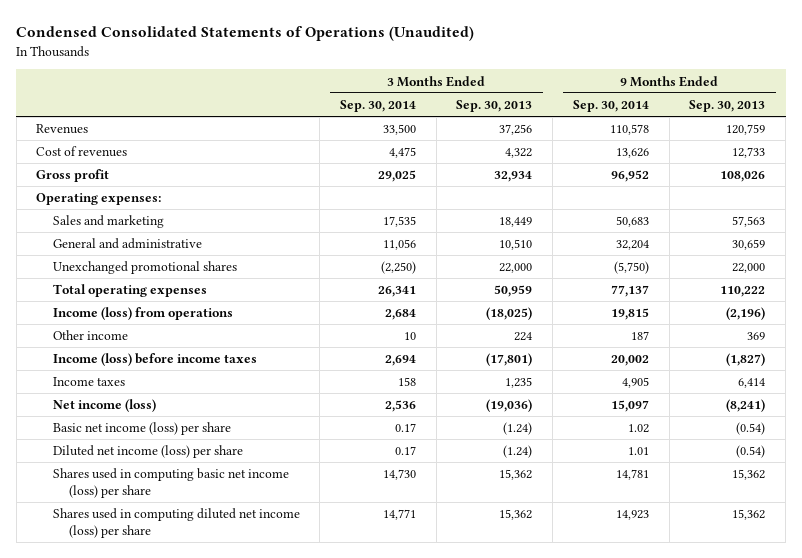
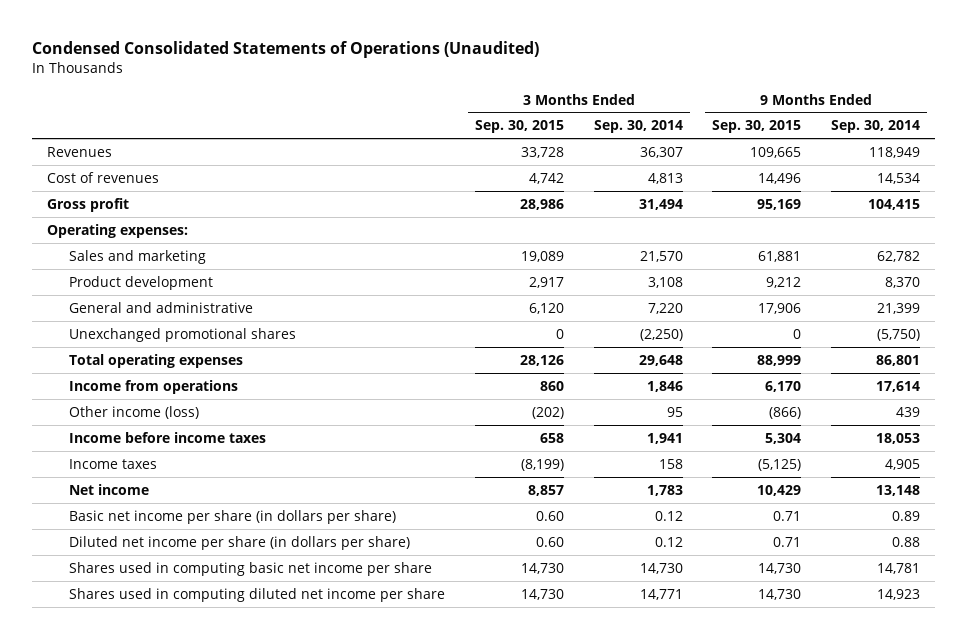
- | 3 Months Ended Sep. 30, 2014 | 3 Months Ended Sep. 30, 2013 | 9 Months Ended Sep. 30, 2014 | 9 Months Ended Sep. 30, 2013
+ | 3 Months Ended Sep. 30, 2015 | 3 Months Ended Sep. 30, 2014 | 9 Months Ended Sep. 30, 2015 | 9 Months Ended Sep. 30, 2014
- Revenues | 33,500 | 37,256 | 110,578 | 120,759
- Cost of revenues | 4,475 | 4,322 | 13,626 | 12,733
- Gross profit | 29,025 | 32,934 | 96,952 | 108,026
+ Revenues | 33,728 | 36,307 | 109,665 | 118,949
+ Cost of revenues | 4,742 | 4,813 | 14,496 | 14,534
+ Gross profit | 28,986 | 31,494 | 95,169 | 104,415
- Sales and marketing | 17,535 | 18,449 | 50,683 | 57,563
- General and administrative | 11,056 | 10,510 | 32,204 | 30,659
+ Sales and marketing | 19,089 | 21,570 | 61,881 | 62,782
+ Product development | 2,917 | 3,108 | 9,212 | 8,370
+ General and administrative | 6,120 | 7,220 | 17,906 | 21,399
- Total operating expenses | 26,341 | 50,959 | 77,137 | 110,222
- Income (loss) from operations | 2,684 | (18,025) | 19,815 | (2,196)
- Other income | 10 | 224 | 187 | 369
- Income (loss) before income taxes | 2,694 | (17,801) | 20,002 | (1,827)
+ Total operating expenses | 28,126 | 29,648 | 88,999 | 86,801
+ Income from operations | 860 | 1,846 | 6,170 | 17,614
+ Other income (loss) | (202) | 95 | (866) | 439
+ Income before income taxes | 658 | 1,941 | 5,304 | 18,053
- Net income (loss) | 2,536 | (19,036) | 15,097 | (8,241)
- Basic net income (loss) per share | 0.17 | (1.24) | 1.02 | (0.54)
- Diluted net income (loss) per share | 0.17 | (1.24) | 1.01 | (0.54)
- Shares used in computing basic net income (loss) per share | 14,730 | 15,362 | 14,781 | 15,362
- Shares used in computing diluted net income (loss) per share | 14,771 | 15,362 | 14,923 | 15,362
+ Net income | 8,857 | 1,783 | 10,429 | 13,148
+ Basic net income per share (in dollars per share) | 0.60 | 0.12 | 0.71 | 0.89
+ Diluted net income per share (in dollars per share) | 0.60 | 0.12 | 0.71 | 0.88
+ Shares used in computing basic net income per share | 14,730 | 14,730 | 14,730 | 14,781
+ Shares used in computing diluted net income per share | 14,730 | 14,771 | 14,730 | 14,923

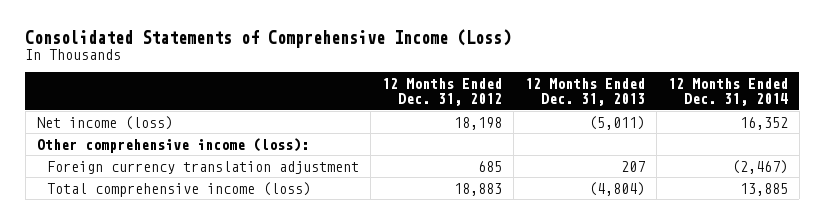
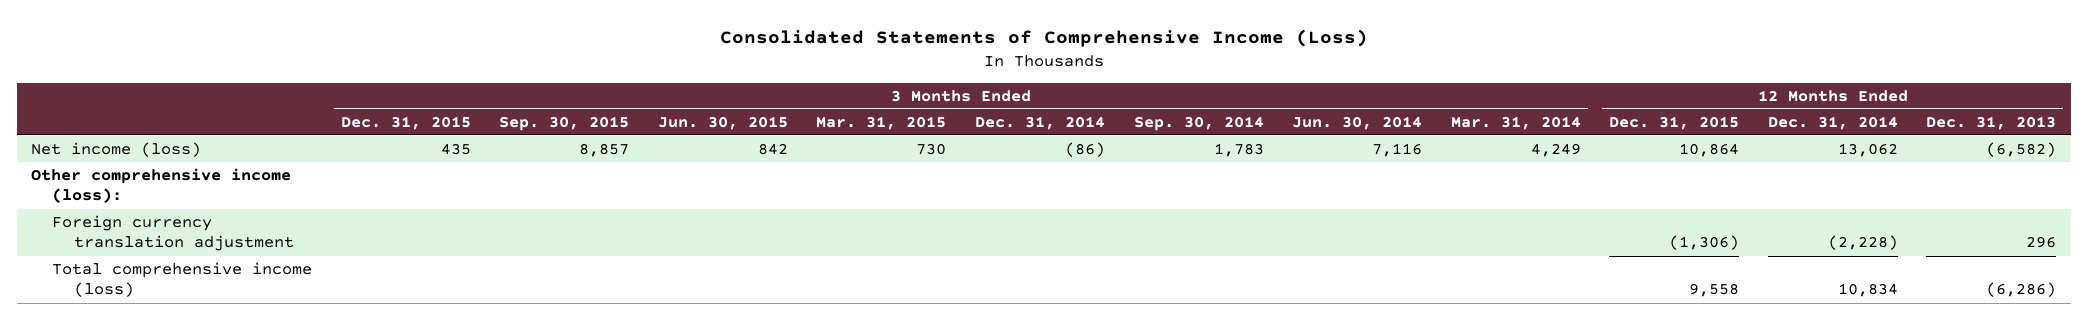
- | 12 Months Ended Dec. 31, 2012 | 12 Months Ended Dec. 31, 2013 | 12 Months Ended Dec. 31, 2014
+ | 3 Months Ended Dec. 31, 2015 | 3 Months Ended Sep. 30, 2015 | 3 Months Ended Jun. 30, 2015 | 3 Months Ended Mar. 31, 2015 | 3 Months Ended Dec. 31, 2014 | 3 Months Ended Sep. 30, 2014 | 3 Months Ended Jun. 30, 2014 | 3 Months Ended Mar. 31, 2014 | 12 Months Ended Dec. 31, 2015 | 12 Months Ended Dec. 31, 2014 | 12 Months Ended Dec. 31, 2013
- Net income (loss) | 18,198 | (5,011) | 16,352
+ Net income (loss) | 435 | 8,857 | 842 | 730 | (86) | 1,783 | 7,116 | 4,249 | 10,864 | 13,062 | (6,582)
- Foreign currency translation adjustment | 685 | 207 | (2,467)
- Total comprehensive income (loss) | 18,883 | (4,804) | 13,885
+ Foreign currency translation adjustment | | | | | | | | | (1,306) | (2,228) | 296
+ Total comprehensive income (loss) | | | | | | | | | 9,558 | 10,834 | (6,286)

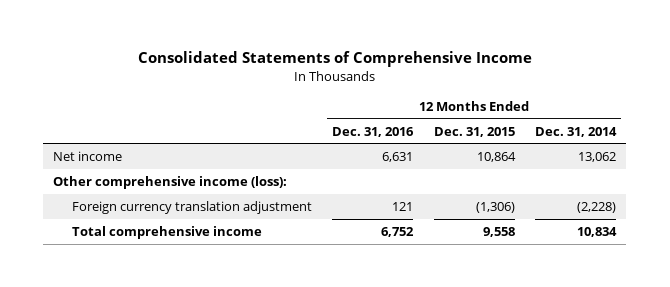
- Consolidated Statements of Comprehensive Income (Loss)
+ Consolidated Statements of Comprehensive Income
- | 3 Months Ended Dec. 31, 2015 | 3 Months Ended Sep. 30, 2015 | 3 Months Ended Jun. 30, 2015 | 3 Months Ended Mar. 31, 2015 | 3 Months Ended Dec. 31, 2014 | 3 Months Ended Sep. 30, 2014 | 3 Months Ended Jun. 30, 2014 | 3 Months Ended Mar. 31, 2014 | 12 Months Ended Dec. 31, 2015 | 12 Months Ended Dec. 31, 2014 | 12 Months Ended Dec. 31, 2013
+ | 12 Months Ended Dec. 31, 2016 | 12 Months Ended Dec. 31, 2015 | 12 Months Ended Dec. 31, 2014
- Net income (loss) | 435 | 8,857 | 842 | 730 | (86) | 1,783 | 7,116 | 4,249 | 10,864 | 13,062 | (6,582)
+ Net income | 6,631 | 10,864 | 13,062
- Total comprehensive income (loss) | | | | | | | | | 9,558 | 10,834 | (6,286)
+ Total comprehensive income | 6,752 | 9,558 | 10,834

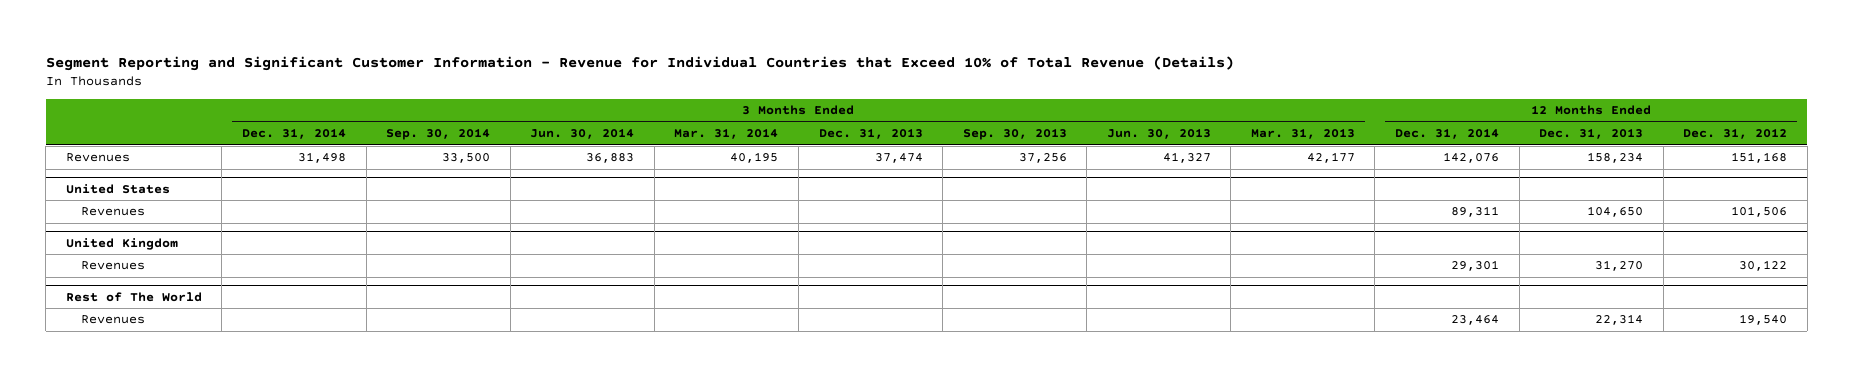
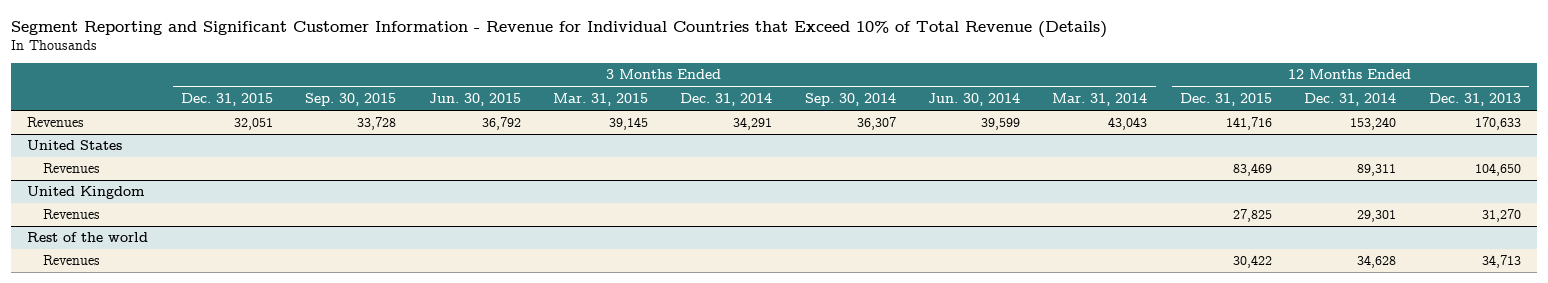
- | 3 Months Ended Dec. 31, 2014 | 3 Months Ended Sep. 30, 2014 | 3 Months Ended Jun. 30, 2014 | 3 Months Ended Mar. 31, 2014 | 3 Months Ended Dec. 31, 2013 | 3 Months Ended Sep. 30, 2013 | 3 Months Ended Jun. 30, 2013 | 3 Months Ended Mar. 31, 2013 | 12 Months Ended Dec. 31, 2014 | 12 Months Ended Dec. 31, 2013 | 12 Months Ended Dec. 31, 2012
+ | 3 Months Ended Dec. 31, 2015 | 3 Months Ended Sep. 30, 2015 | 3 Months Ended Jun. 30, 2015 | 3 Months Ended Mar. 31, 2015 | 3 Months Ended Dec. 31, 2014 | 3 Months Ended Sep. 30, 2014 | 3 Months Ended Jun. 30, 2014 | 3 Months Ended Mar. 31, 2014 | 12 Months Ended Dec. 31, 2015 | 12 Months Ended Dec. 31, 2014 | 12 Months Ended Dec. 31, 2013
- Revenues | 31,498 | 33,500 | 36,883 | 40,195 | 37,474 | 37,256 | 41,327 | 42,177 | 142,076 | 158,234 | 151,168
+ Revenues | 32,051 | 33,728 | 36,792 | 39,145 | 34,291 | 36,307 | 39,599 | 43,043 | 141,716 | 153,240 | 170,633
- Rest of The World
- Revenues | | | | | | | | | 23,464 | 22,314 | 19,540
+ Rest of the world
+ Revenues | | | | | | | | | 30,422 | 34,628 | 34,713

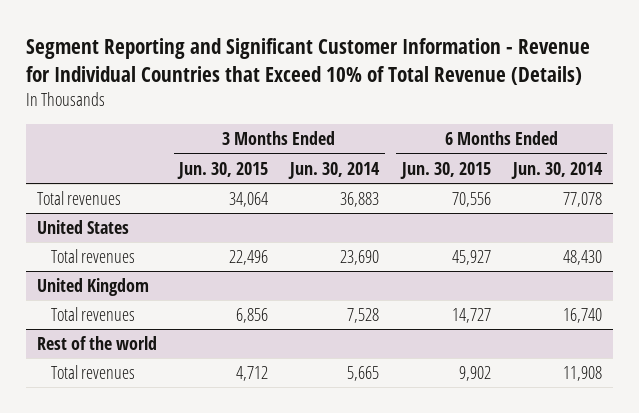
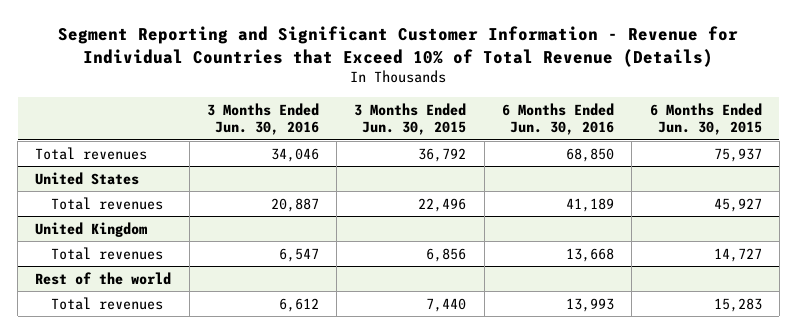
- | 3 Months Ended Jun. 30, 2015 | 3 Months Ended Jun. 30, 2014 | 6 Months Ended Jun. 30, 2015 | 6 Months Ended Jun. 30, 2014
+ | 3 Months Ended Jun. 30, 2016 | 3 Months Ended Jun. 30, 2015 | 6 Months Ended Jun. 30, 2016 | 6 Months Ended Jun. 30, 2015
- Total revenues | 34,064 | 36,883 | 70,556 | 77,078
+ Total revenues | 34,046 | 36,792 | 68,850 | 75,937
@ Rest of the world
- Total revenues | 4,712 | 5,665 | 9,902 | 11,908
+ Total revenues | 6,612 | 7,440 | 13,993 | 15,283

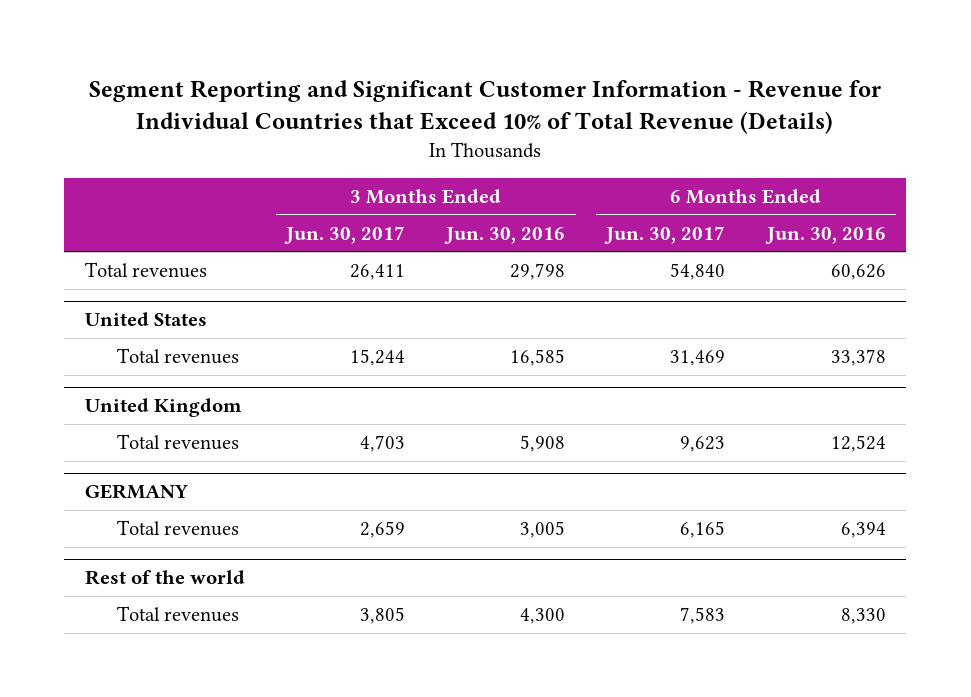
- | 3 Months Ended Jun. 30, 2016 | 3 Months Ended Jun. 30, 2015 | 6 Months Ended Jun. 30, 2016 | 6 Months Ended Jun. 30, 2015
+ | 3 Months Ended Jun. 30, 2017 | 3 Months Ended Jun. 30, 2016 | 6 Months Ended Jun. 30, 2017 | 6 Months Ended Jun. 30, 2016
- Total revenues | 34,046 | 36,792 | 68,850 | 75,937
+ Total revenues | 26,411 | 29,798 | 54,840 | 60,626
@ United States
- Total revenues | 20,887 | 22,496 | 41,189 | 45,927
+ Total revenues | 15,244 | 16,585 | 31,469 | 33,378
@ United Kingdom
- Total revenues | 6,547 | 6,856 | 13,668 | 14,727
+ Total revenues | 4,703 | 5,908 | 9,623 | 12,524
+ GERMANY
+ Total revenues | 2,659 | 3,005 | 6,165 | 6,394
@ Rest of the world
- Total revenues | 6,612 | 7,440 | 13,993 | 15,283
+ Total revenues | 3,805 | 4,300 | 7,583 | 8,330

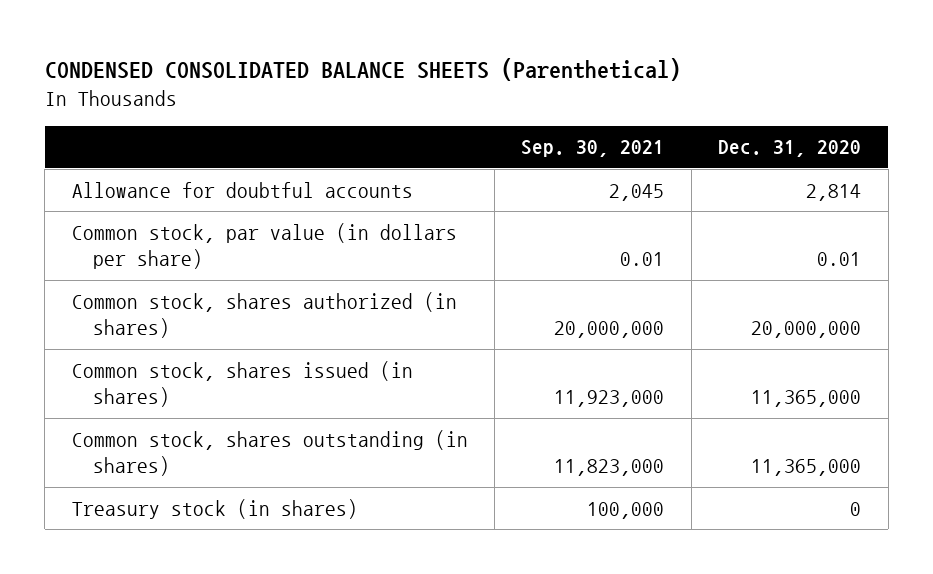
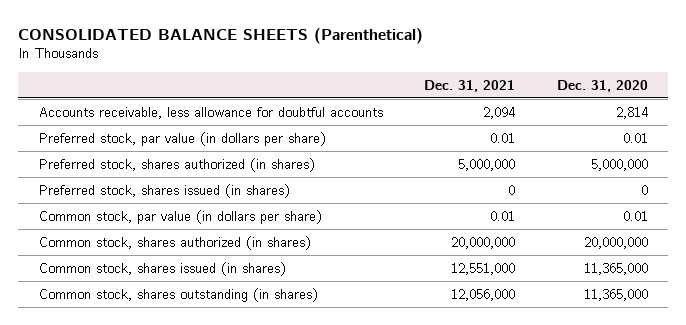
- CONDENSED CONSOLIDATED BALANCE SHEETS (Parenthetical)
+ CONSOLIDATED BALANCE SHEETS (Parenthetical)
- | Sep. 30, 2021 | Dec. 31, 2020
+ | Dec. 31, 2021 | Dec. 31, 2020
- Allowance for doubtful accounts | 2,045 | 2,814
+ Accounts receivable, less allowance for doubtful accounts | 2,094 | 2,814
+ Preferred stock, par value (in dollars per share) | 0.01 | 0.01
+ Preferred stock, shares authorized (in shares) | 5,000,000 | 5,000,000
+ Preferred stock, shares issued (in shares) | 0 | 0
- Treasury stock (in shares) | 100,000 | 0

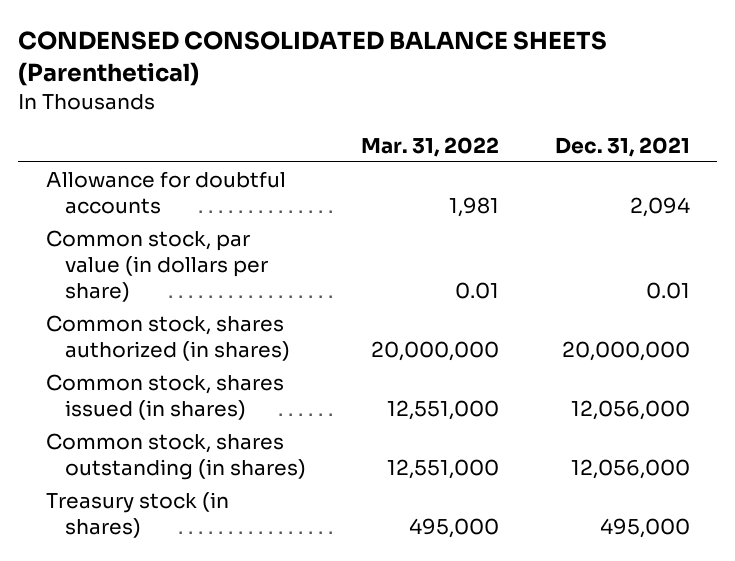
- CONSOLIDATED BALANCE SHEETS (Parenthetical)
+ CONDENSED CONSOLIDATED BALANCE SHEETS (Parenthetical)
- | Dec. 31, 2021 | Dec. 31, 2020
+ | Mar. 31, 2022 | Dec. 31, 2021
- Accounts receivable, less allowance for doubtful accounts | 2,094 | 2,814
- Preferred stock, par value (in dollars per share) | 0.01 | 0.01
- Preferred stock, shares authorized (in shares) | 5,000,000 | 5,000,000
- Preferred stock, shares issued (in shares) | 0 | 0
+ Allowance for doubtful accounts | 1,981 | 2,094
- Common stock, shares issued (in shares) | 12,551,000 | 11,365,000
+ Common stock, shares issued (in shares) | 12,551,000 | 12,056,000
+ Treasury stock (in shares) | 495,000 | 495,000

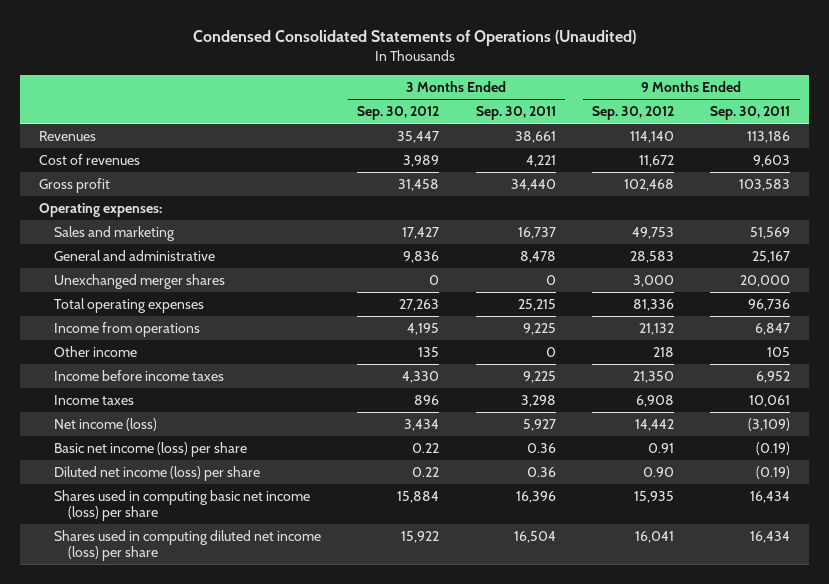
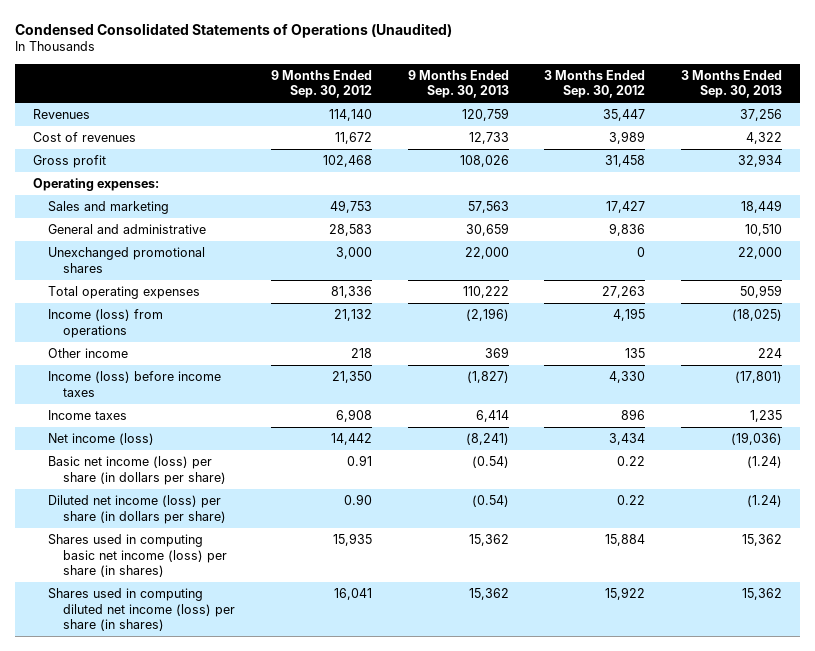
- | 3 Months Ended Sep. 30, 2012 | 3 Months Ended Sep. 30, 2011 | 9 Months Ended Sep. 30, 2012 | 9 Months Ended Sep. 30, 2011
+ | 9 Months Ended Sep. 30, 2012 | 9 Months Ended Sep. 30, 2013 | 3 Months Ended Sep. 30, 2012 | 3 Months Ended Sep. 30, 2013
- Unexchanged merger shares | 0 | 0 | 3,000 | 20,000
+ Unexchanged promotional shares | 3,000 | 22,000 | 0 | 22,000
- Income from operations | 4,195 | 9,225 | 21,132 | 6,847
+ Income (loss) from operations | 21,132 | (2,196) | 4,195 | (18,025)
- Income before income taxes | 4,330 | 9,225 | 21,350 | 6,952
+ Income (loss) before income taxes | 21,350 | (1,827) | 4,330 | (17,801)
- Basic net income (loss) per share | 0.22 | 0.36 | 0.91 | (0.19)
- Diluted net income (loss) per share | 0.22 | 0.36 | 0.90 | (0.19)
- Shares used in computing basic net income (loss) per share | 15,884 | 16,396 | 15,935 | 16,434
- Shares used in computing diluted net income (loss) per share | 15,922 | 16,504 | 16,041 | 16,434
+ Basic net income (loss) per share (in dollars per share) | 0.91 | (0.54) | 0.22 | (1.24)
+ Diluted net income (loss) per share (in dollars per share) | 0.90 | (0.54) | 0.22 | (1.24)
+ Shares used in computing basic net income (loss) per share (in shares) | 15,935 | 15,362 | 15,884 | 15,362
+ Shares used in computing diluted net income (loss) per share (in shares) | 16,041 | 15,362 | 15,922 | 15,362

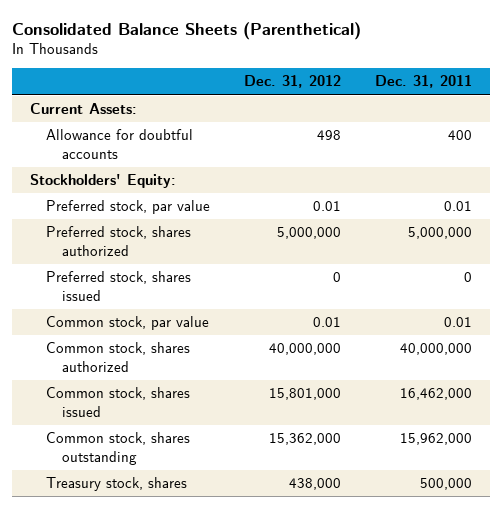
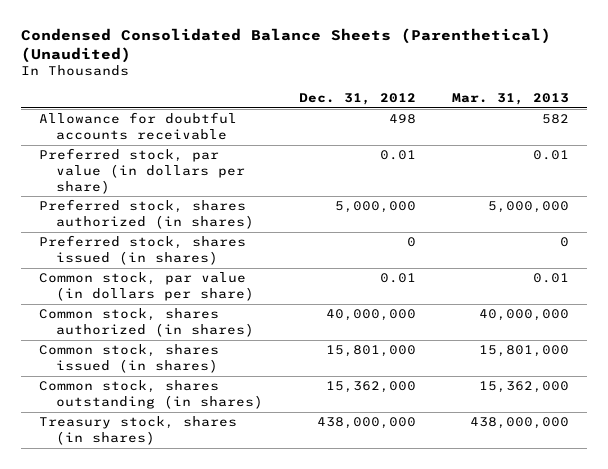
- Consolidated Balance Sheets (Parenthetical)
+ Condensed Consolidated Balance Sheets (Parenthetical) (Unaudited)
- | Dec. 31, 2012 | Dec. 31, 2011
+ | Dec. 31, 2012 | Mar. 31, 2013
- Current Assets:
- Allowance for doubtful accounts | 498 | 400
- Stockholders' Equity:
- Preferred stock, par value | 0.01 | 0.01
- Preferred stock, shares authorized | 5,000,000 | 5,000,000
- Preferred stock, shares issued | 0 | 0
- Common stock, par value | 0.01 | 0.01
- Common stock, shares authorized | 40,000,000 | 40,000,000
- Common stock, shares issued | 15,801,000 | 16,462,000
- Common stock, shares outstanding | 15,362,000 | 15,962,000
- Treasury stock, shares | 438,000 | 500,000
+ Allowance for doubtful accounts receivable | 498 | 582
+ Preferred stock, par value (in dollars per share) | 0.01 | 0.01
+ Preferred stock, shares authorized (in shares) | 5,000,000 | 5,000,000
+ Preferred stock, shares issued (in shares) | 0 | 0
+ Common stock, par value (in dollars per share) | 0.01 | 0.01
+ Common stock, shares authorized (in shares) | 40,000,000 | 40,000,000
+ Common stock, shares issued (in shares) | 15,801,000 | 15,801,000
+ Common stock, shares outstanding (in shares) | 15,362,000 | 15,362,000
+ Treasury stock, shares (in shares) | 438,000,000 | 438,000,000

